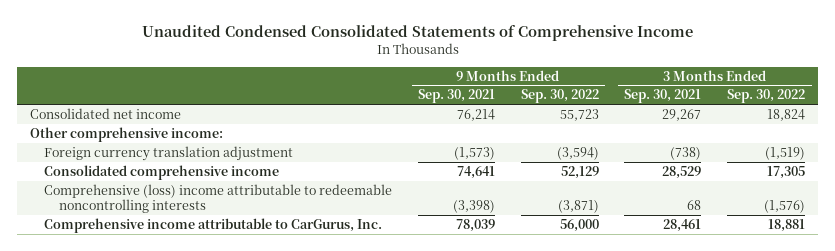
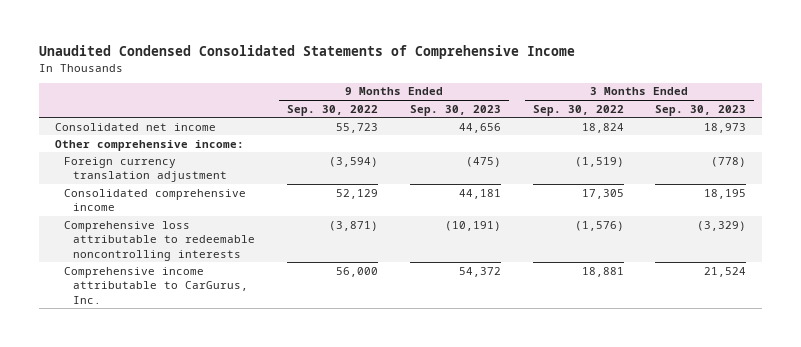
- | 9 Months Ended Sep. 30, 2021 | 9 Months Ended Sep. 30, 2022 | 3 Months Ended Sep. 30, 2021 | 3 Months Ended Sep. 30, 2022
+ | 9 Months Ended Sep. 30, 2022 | 9 Months Ended Sep. 30, 2023 | 3 Months Ended Sep. 30, 2022 | 3 Months Ended Sep. 30, 2023
- Comprehensive (loss) income attributable to redeemable noncontrolling interests | (3,398) | (3,871) | 68 | (1,576)
+ Comprehensive loss attributable to redeemable noncontrolling interests | (3,871) | (10,191) | (1,576) | (3,329)

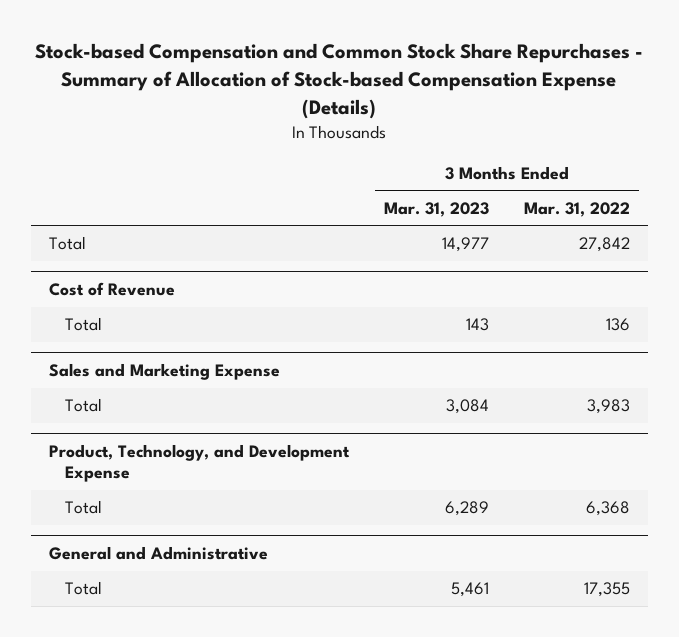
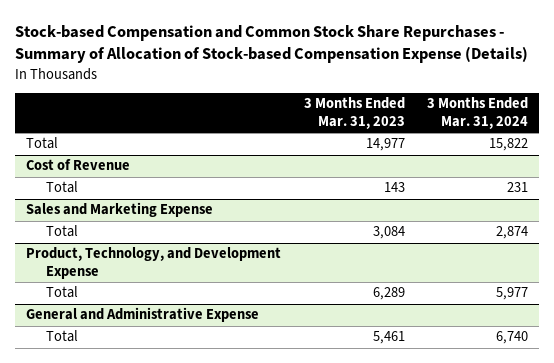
- | 3 Months Ended Mar. 31, 2023 | 3 Months Ended Mar. 31, 2022
+ | 3 Months Ended Mar. 31, 2023 | 3 Months Ended Mar. 31, 2024
- General and Administrative
+ General and Administrative Expense

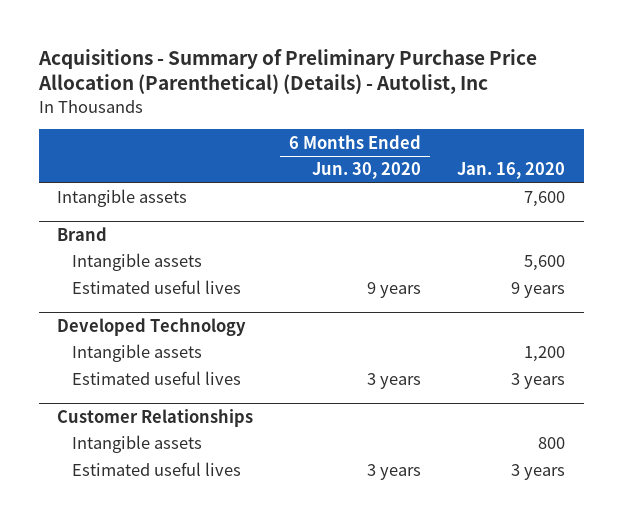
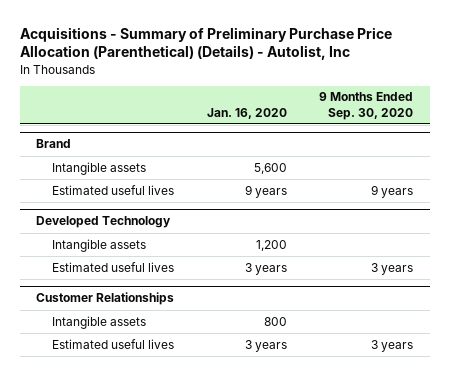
- | 6 Months Ended Jun. 30, 2020 | Jan. 16, 2020
+ | Jan. 16, 2020 | 9 Months Ended Sep. 30, 2020
- Intangible assets | | 7,600

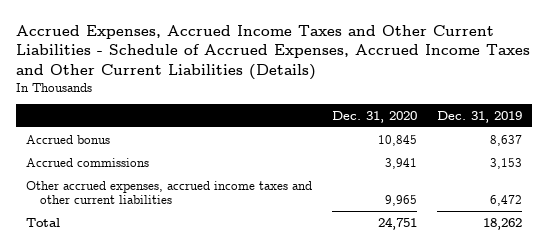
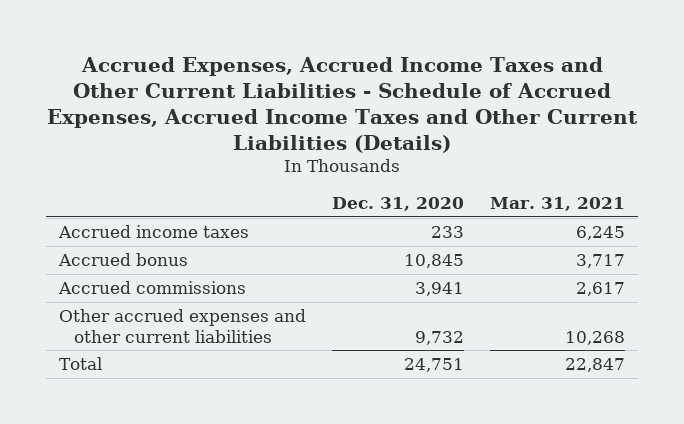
- | Dec. 31, 2020 | Dec. 31, 2019
+ | Dec. 31, 2020 | Mar. 31, 2021
+ Accrued income taxes | 233 | 6,245
- Other accrued expenses, accrued income taxes and other current liabilities | 9,965 | 6,472
+ Other accrued expenses and other current liabilities | 9,732 | 10,268

